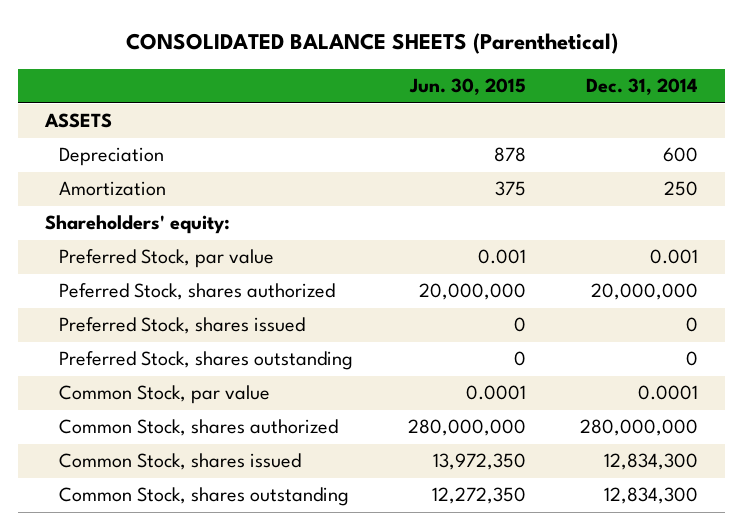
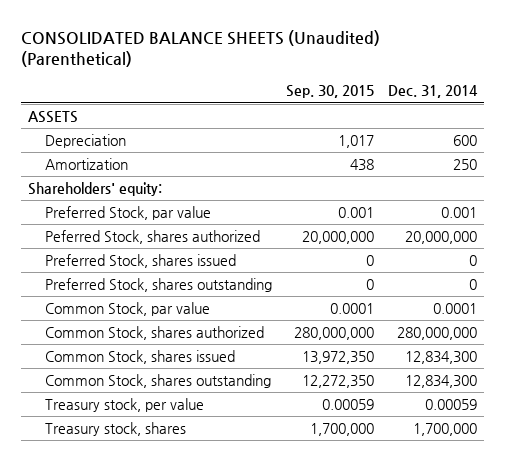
- CONSOLIDATED BALANCE SHEETS (Parenthetical)
+ CONSOLIDATED BALANCE SHEETS (Unaudited) (Parenthetical)
- | Jun. 30, 2015 | Dec. 31, 2014
+ | Sep. 30, 2015 | Dec. 31, 2014
+ Treasury stock, per value | 0.00059 | 0.00059
+ Treasury stock, shares | 1,700,000 | 1,700,000

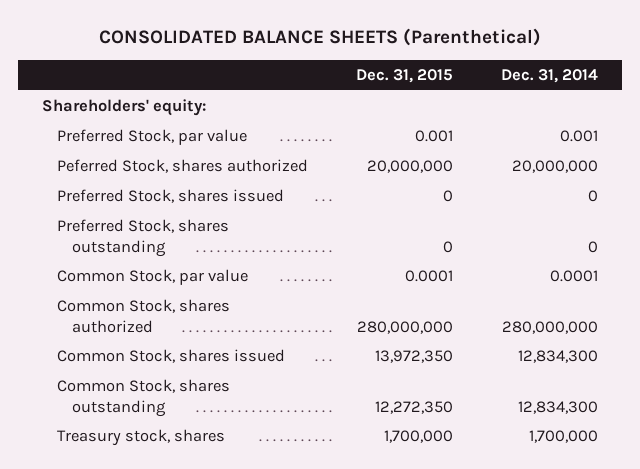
- CONSOLIDATED BALANCE SHEETS (Unaudited) (Parenthetical)
+ CONSOLIDATED BALANCE SHEETS (Parenthetical)
- | Sep. 30, 2015 | Dec. 31, 2014
+ | Dec. 31, 2015 | Dec. 31, 2014
- ASSETS
- Depreciation | 1,017 | 600
- Amortization | 438 | 250
- Treasury stock, per value | 0.00059 | 0.00059

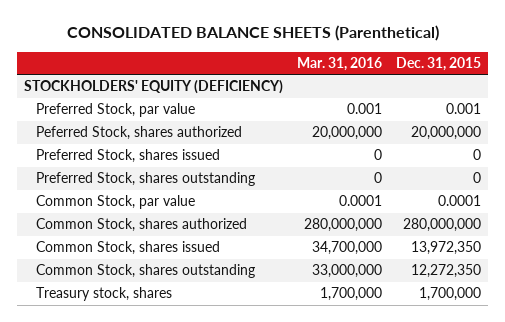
- | Dec. 31, 2015 | Dec. 31, 2014
+ | Mar. 31, 2016 | Dec. 31, 2015
- Shareholders' equity:
+ STOCKHOLDERS' EQUITY (DEFICIENCY)

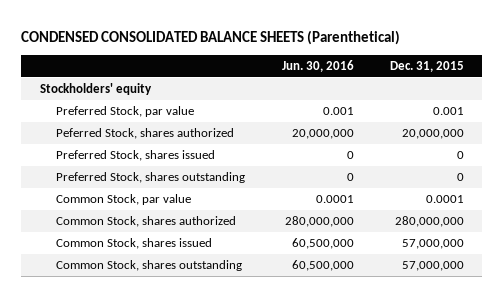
- CONSOLIDATED BALANCE SHEETS (Parenthetical)
+ CONDENSED CONSOLIDATED BALANCE SHEETS (Parenthetical)
- | Mar. 31, 2016 | Dec. 31, 2015
+ | Jun. 30, 2016 | Dec. 31, 2015
- STOCKHOLDERS' EQUITY (DEFICIENCY)
+ Stockholders' equity
- Common Stock, shares issued | 34,700,000 | 13,972,350
- Common Stock, shares outstanding | 33,000,000 | 12,272,350
- Treasury stock, shares | 1,700,000 | 1,700,000
+ Common Stock, shares issued | 60,500,000 | 57,000,000
+ Common Stock, shares outstanding | 60,500,000 | 57,000,000

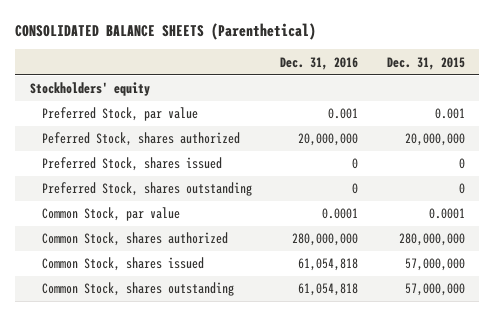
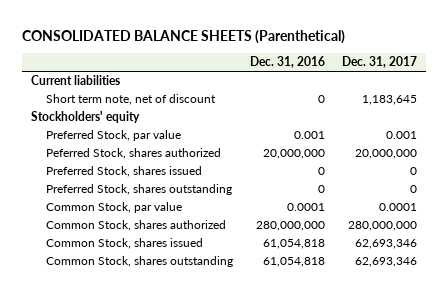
- | Dec. 31, 2016 | Dec. 31, 2015
+ | Dec. 31, 2016 | Dec. 31, 2017
+ Current liabilities
+ Short term note, net of discount | 0 | 1,183,645

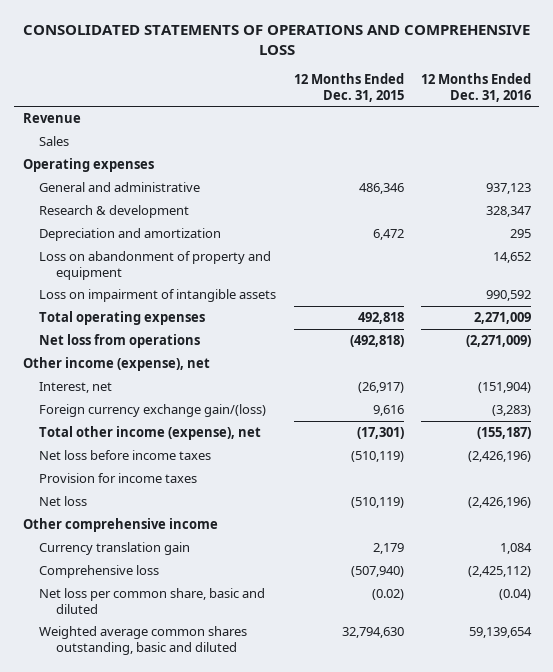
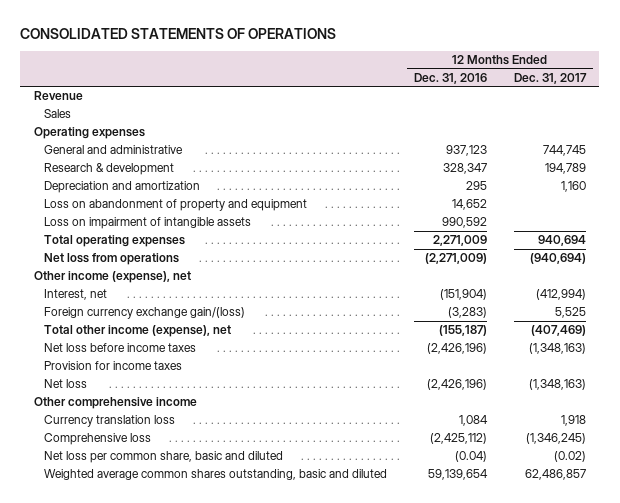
- CONSOLIDATED STATEMENTS OF OPERATIONS AND COMPREHENSIVE LOSS
+ CONSOLIDATED STATEMENTS OF OPERATIONS
- | 12 Months Ended Dec. 31, 2015 | 12 Months Ended Dec. 31, 2016
+ | 12 Months Ended Dec. 31, 2016 | 12 Months Ended Dec. 31, 2017
- Currency translation gain | 2,179 | 1,084
+ Currency translation loss | 1,084 | 1,918

